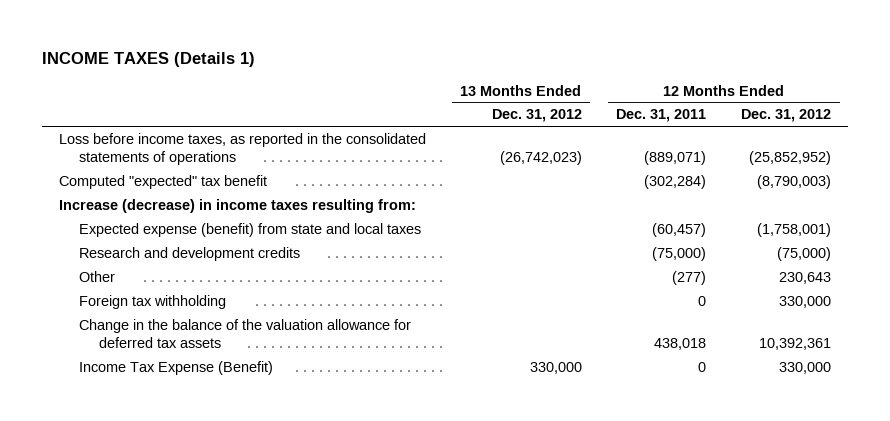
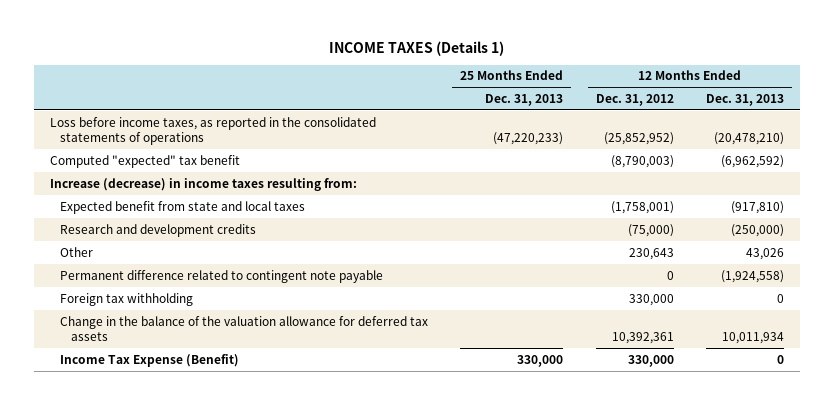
- | 13 Months Ended Dec. 31, 2012 | 12 Months Ended Dec. 31, 2011 | 12 Months Ended Dec. 31, 2012
+ | 25 Months Ended Dec. 31, 2013 | 12 Months Ended Dec. 31, 2012 | 12 Months Ended Dec. 31, 2013
- Expected expense (benefit) from state and local taxes | | (60,457) | (1,758,001)
+ Expected benefit from state and local taxes | | (1,758,001) | (917,810)
+ Permanent difference related to contingent note payable | | 0 | (1,924,558)

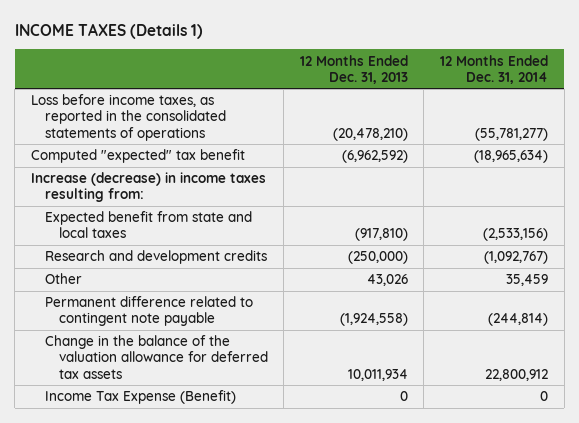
- | 25 Months Ended Dec. 31, 2013 | 12 Months Ended Dec. 31, 2012 | 12 Months Ended Dec. 31, 2013
+ | 12 Months Ended Dec. 31, 2013 | 12 Months Ended Dec. 31, 2014
- Foreign tax withholding | | 330,000 | 0

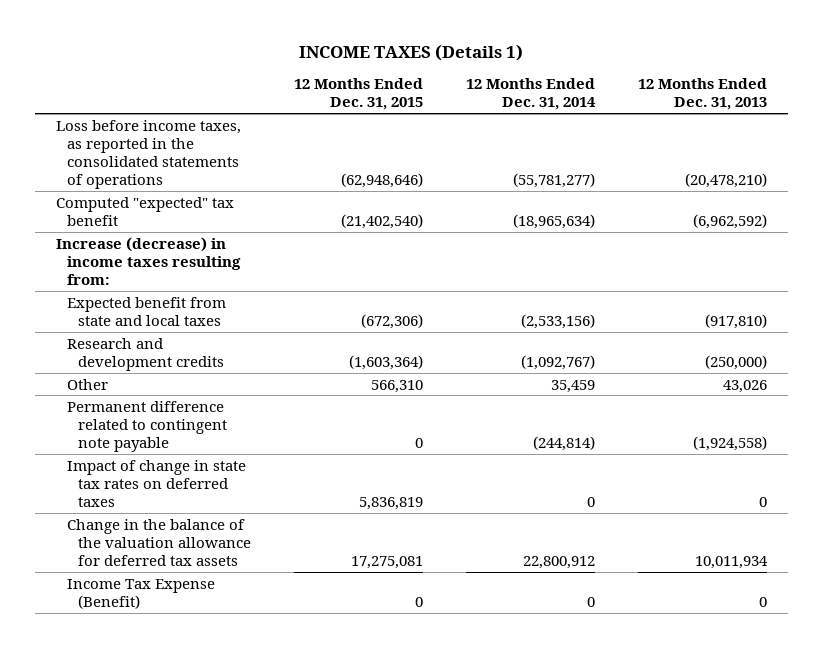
- | 12 Months Ended Dec. 31, 2013 | 12 Months Ended Dec. 31, 2014
+ | 12 Months Ended Dec. 31, 2015 | 12 Months Ended Dec. 31, 2014 | 12 Months Ended Dec. 31, 2013
+ Impact of change in state tax rates on deferred taxes | 5,836,819 | 0 | 0

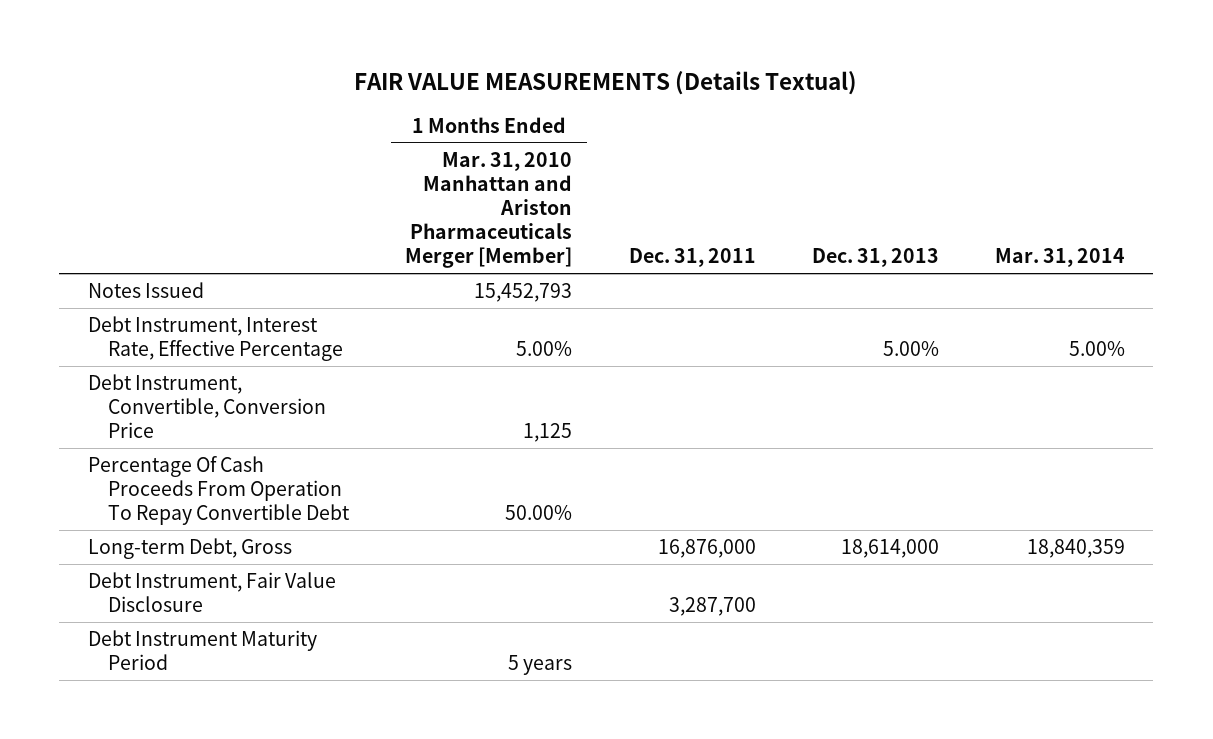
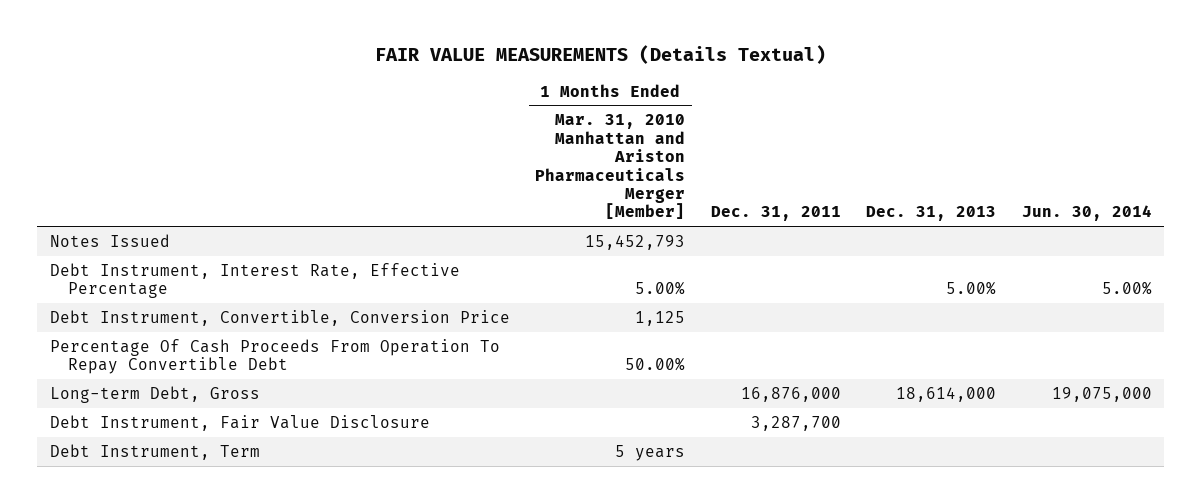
- | 1 Months Ended Mar. 31, 2010 Manhattan and Ariston Pharmaceuticals Merger [Member] | Dec. 31, 2011 | Dec. 31, 2013 | Mar. 31, 2014
+ | 1 Months Ended Mar. 31, 2010 Manhattan and Ariston Pharmaceuticals Merger [Member] | Dec. 31, 2011 | Dec. 31, 2013 | Jun. 30, 2014
- Debt Instrument Maturity Period | 5 years | | |
+ Debt Instrument, Term | 5 years | | |

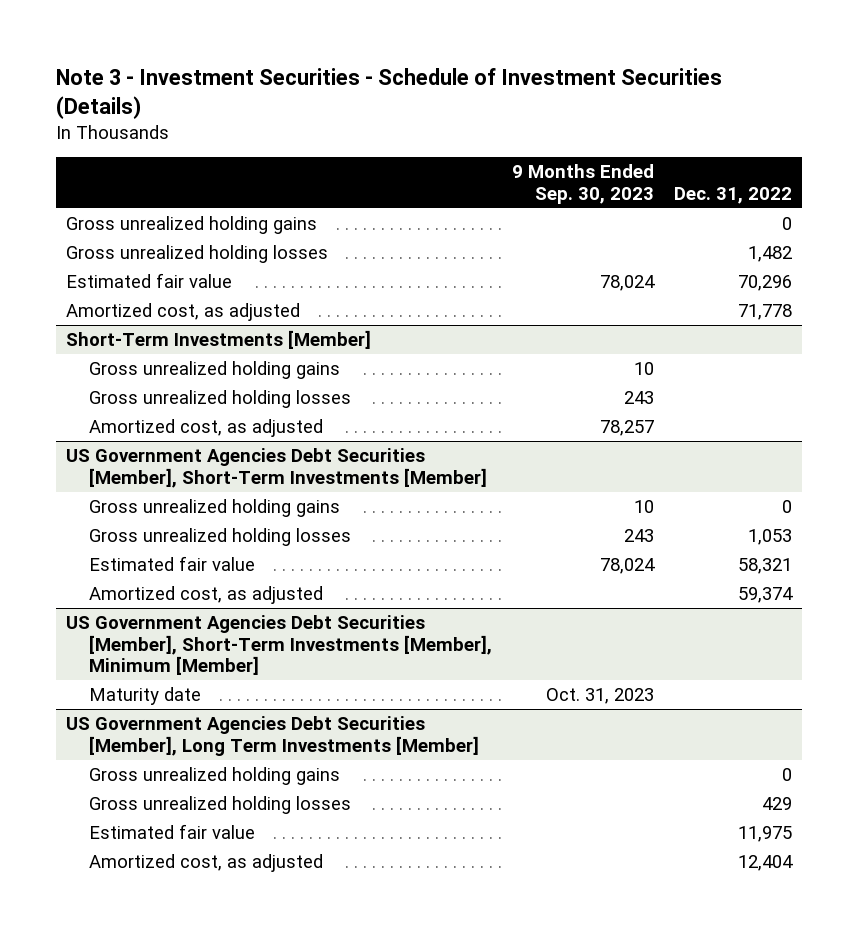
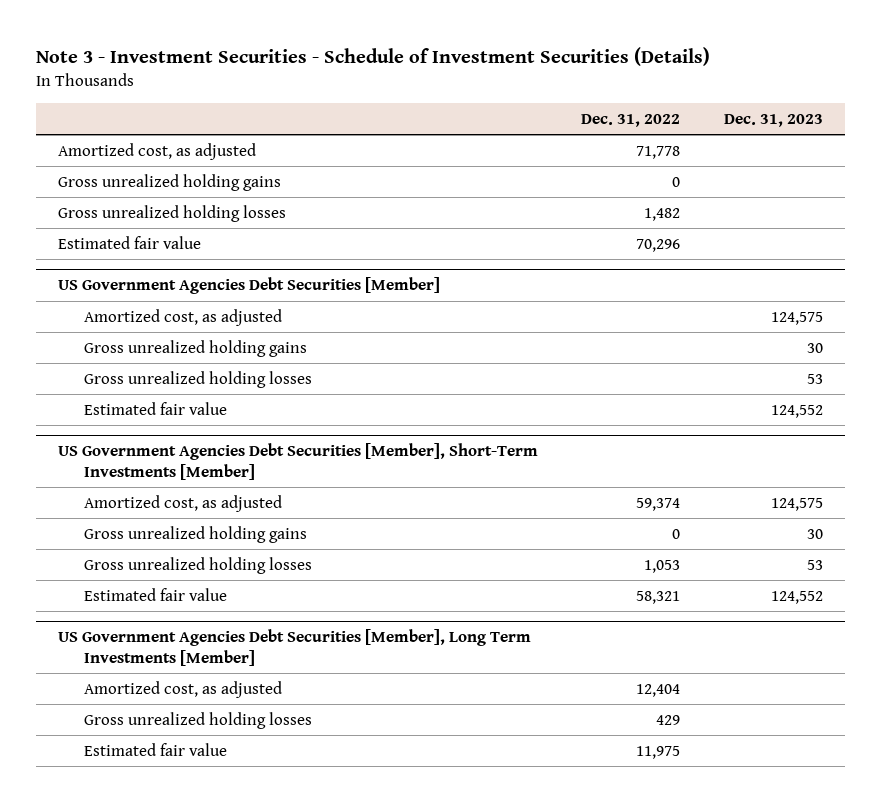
- | 9 Months Ended Sep. 30, 2023 | Dec. 31, 2022
+ | Dec. 31, 2022 | Dec. 31, 2023
moved up: Amortized cost, as adjusted | 71,778 |
- Short-Term Investments [Member]
+ US Government Agencies Debt Securities [Member]
+ Amortized cost, as adjusted | | 124,575
- Amortized cost, as adjusted | 78,257 |
+ Estimated fair value | | 124,552
@ US Government Agencies Debt Securities [Member], Short-Term Investments [Member]
moved up: Amortized cost, as adjusted | 59,374 | 124,575
- US Government Agencies Debt Securities [Member], Short-Term Investments [Member], Minimum [Member]
- Maturity date | Oct. 31, 2023 |
@ US Government Agencies Debt Securities [Member], Long Term Investments [Member]
- Gross unrealized holding gains | | 0
moved up: Amortized cost, as adjusted | 12,404 |

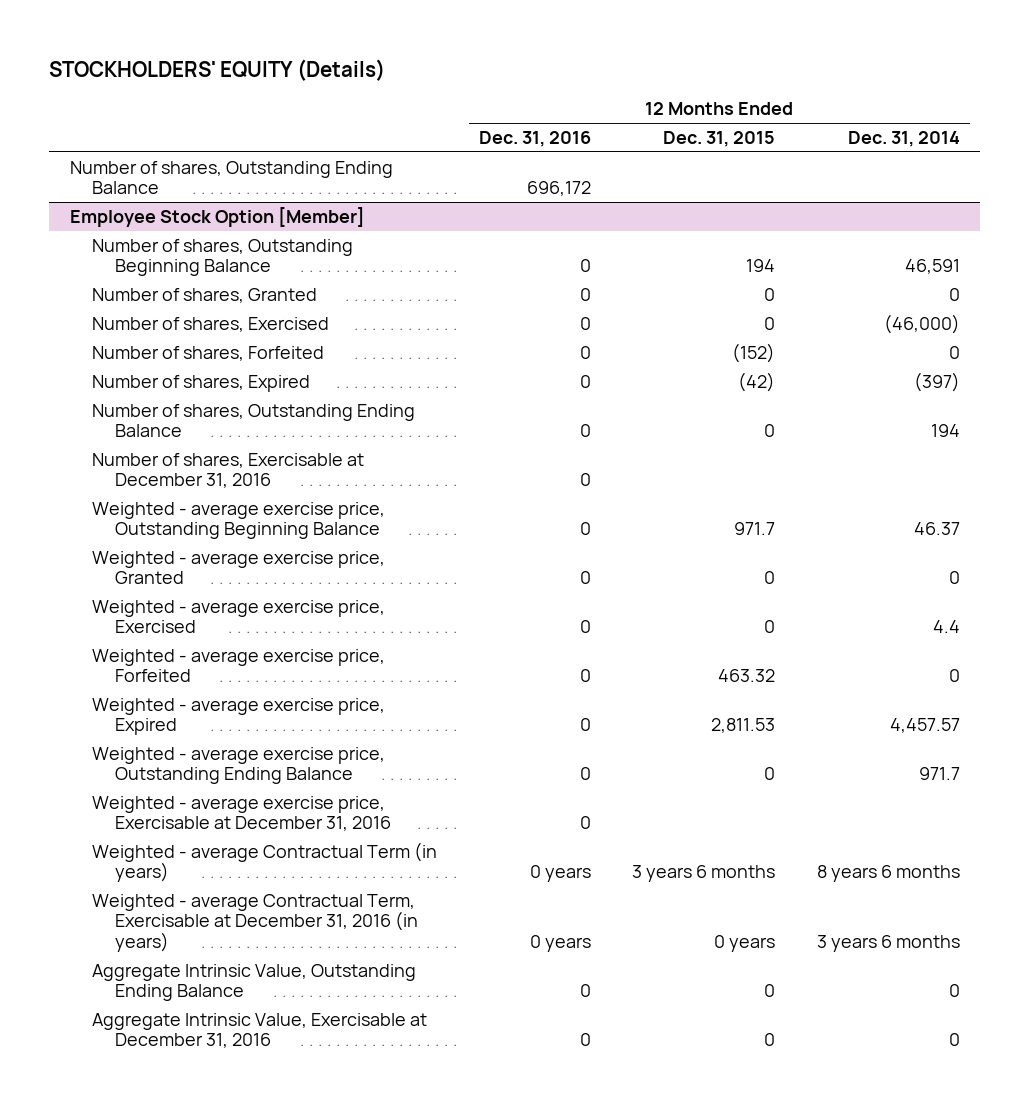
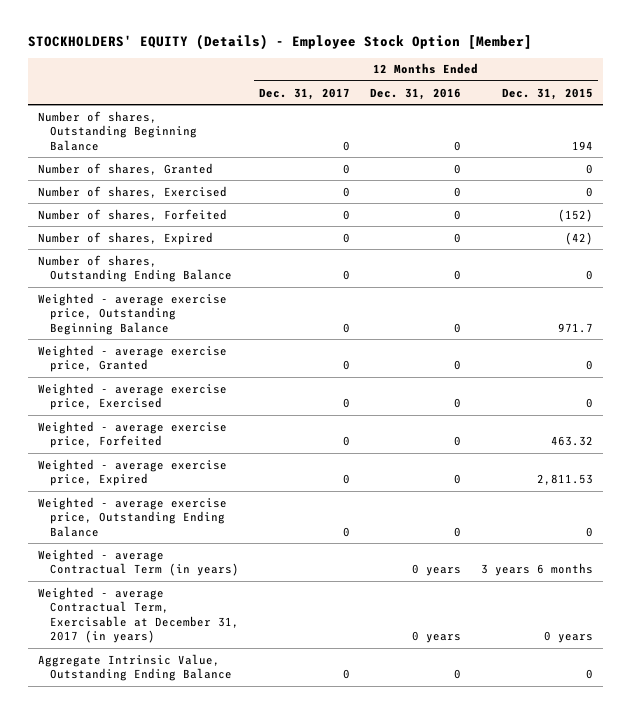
- STOCKHOLDERS' EQUITY (Details)
+ STOCKHOLDERS' EQUITY (Details) - Employee Stock Option [Member]
- | 12 Months Ended Dec. 31, 2016 | 12 Months Ended Dec. 31, 2015 | 12 Months Ended Dec. 31, 2014
+ | 12 Months Ended Dec. 31, 2017 | 12 Months Ended Dec. 31, 2016 | 12 Months Ended Dec. 31, 2015
- Number of shares, Outstanding Ending Balance | 696,172 | |
- Employee Stock Option [Member]
- Number of shares, Exercisable at December 31, 2016 | 0 | |
- Weighted - average exercise price, Exercisable at December 31, 2016 | 0 | |
- Weighted - average Contractual Term, Exercisable at December 31, 2016 (in years) | 0 years | 0 years | 3 years 6 months
+ Weighted - average Contractual Term, Exercisable at December 31, 2017 (in years) | | 0 years | 0 years
- Aggregate Intrinsic Value, Exercisable at December 31, 2016 | 0 | 0 | 0

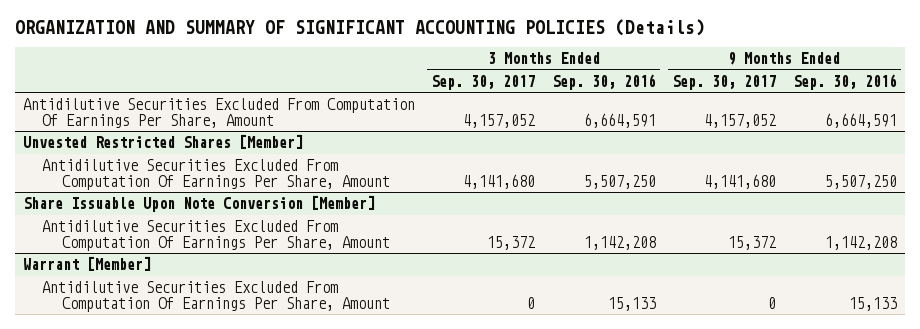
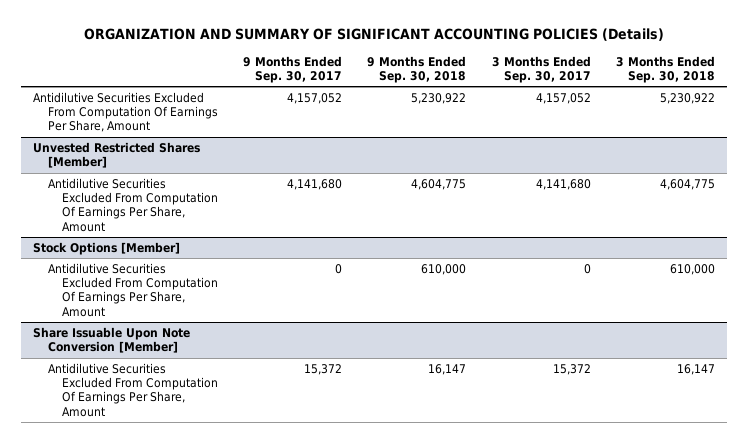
- | 3 Months Ended Sep. 30, 2017 | 3 Months Ended Sep. 30, 2016 | 9 Months Ended Sep. 30, 2017 | 9 Months Ended Sep. 30, 2016
+ | 9 Months Ended Sep. 30, 2017 | 9 Months Ended Sep. 30, 2018 | 3 Months Ended Sep. 30, 2017 | 3 Months Ended Sep. 30, 2018
+ Stock Options [Member]
+ Antidilutive Securities Excluded From Computation Of Earnings Per Share, Amount | 0 | 610,000 | 0 | 610,000
- Warrant [Member]
- Antidilutive Securities Excluded From Computation Of Earnings Per Share, Amount | 0 | 15,133 | 0 | 15,133

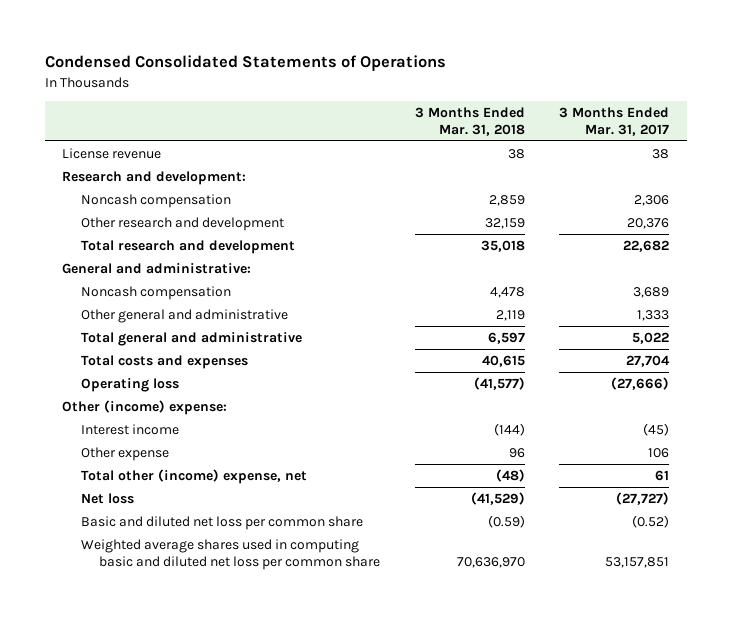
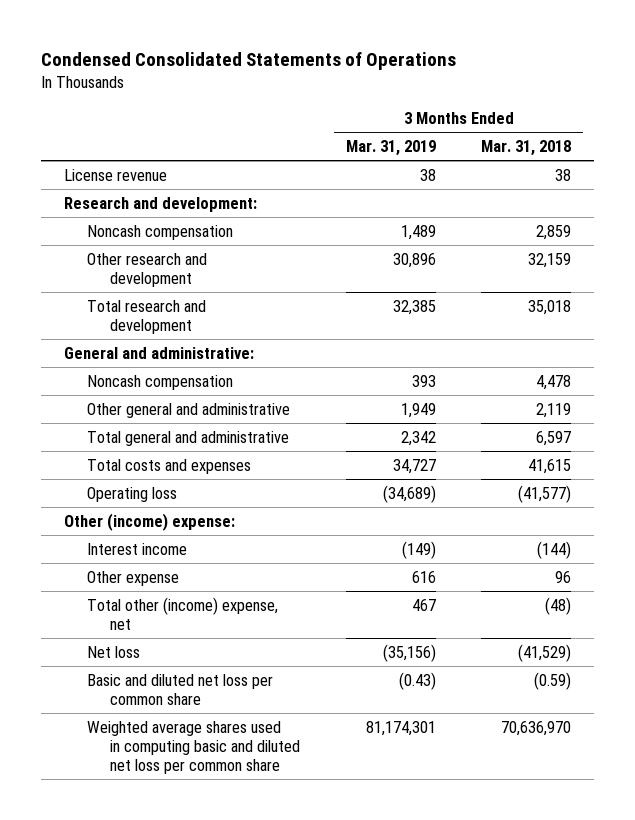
- | 3 Months Ended Mar. 31, 2018 | 3 Months Ended Mar. 31, 2017
+ | 3 Months Ended Mar. 31, 2019 | 3 Months Ended Mar. 31, 2018
- Total costs and expenses | 40,615 | 27,704
+ Total costs and expenses | 34,727 | 41,615

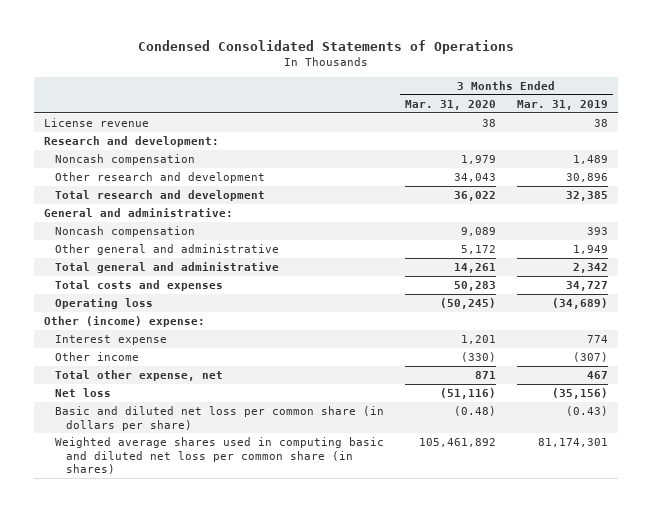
- | 3 Months Ended Mar. 31, 2019 | 3 Months Ended Mar. 31, 2018
+ | 3 Months Ended Mar. 31, 2020 | 3 Months Ended Mar. 31, 2019
- Interest income | (149) | (144)
- Other expense | 616 | 96
- Total other (income) expense, net | 467 | (48)
+ Interest expense | 1,201 | 774
+ Other income | (330) | (307)
+ Total other expense, net | 871 | 467
- Basic and diluted net loss per common share | (0.43) | (0.59)
- Weighted average shares used in computing basic and diluted net loss per common share | 81,174,301 | 70,636,970
+ Basic and diluted net loss per common share (in dollars per share) | (0.48) | (0.43)
+ Weighted average shares used in computing basic and diluted net loss per common share (in shares) | 105,461,892 | 81,174,301

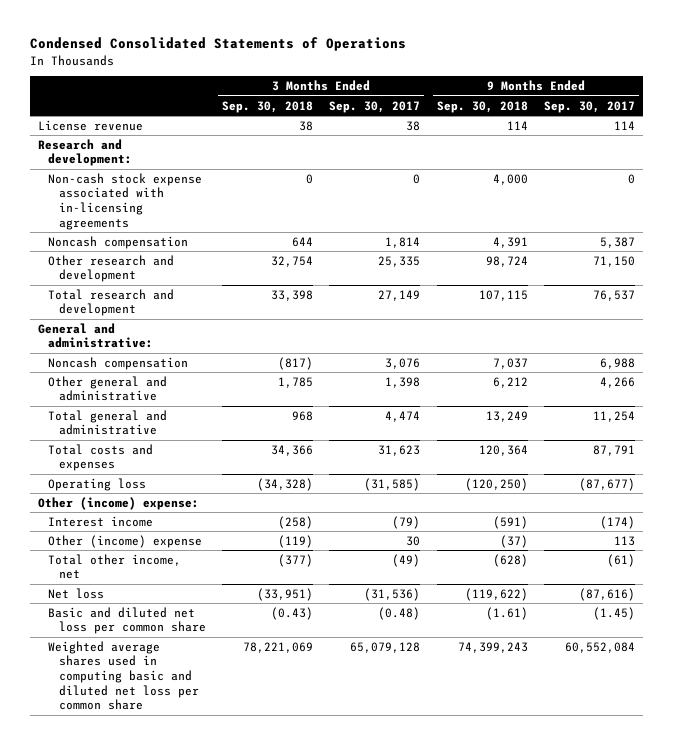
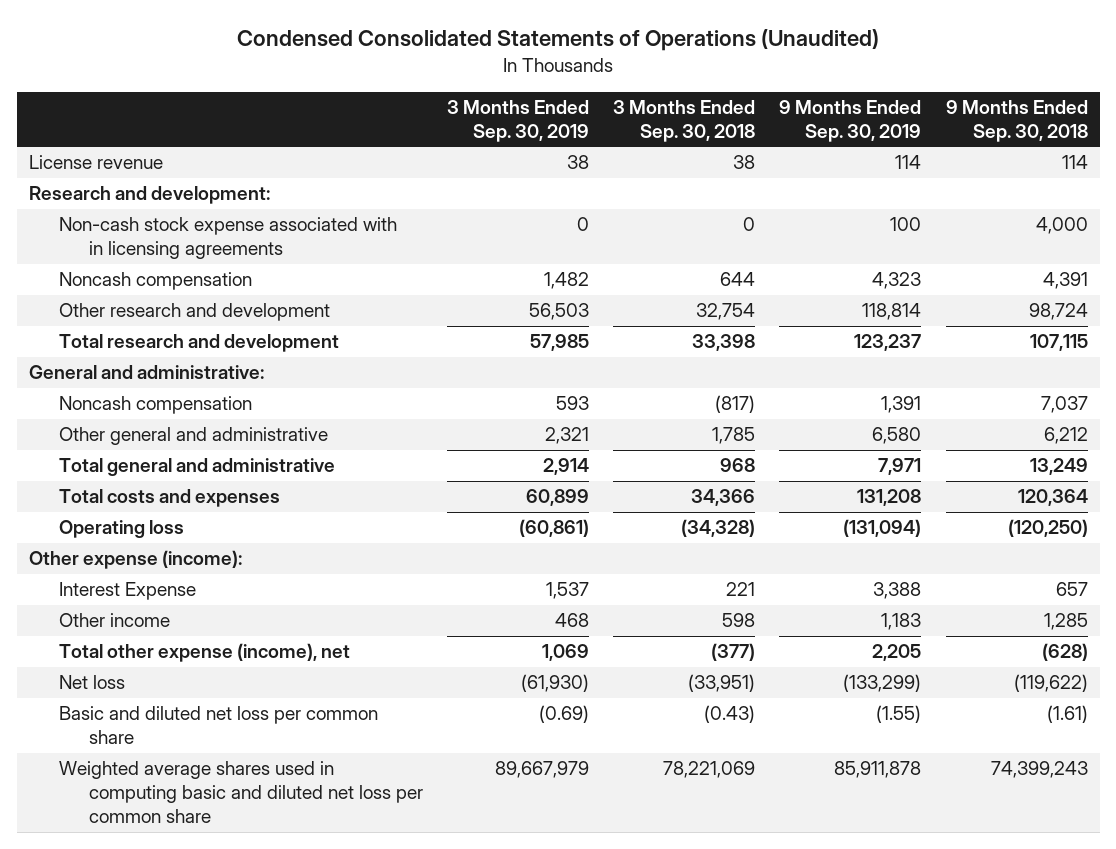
- Condensed Consolidated Statements of Operations
+ Condensed Consolidated Statements of Operations (Unaudited)
- | 3 Months Ended Sep. 30, 2018 | 3 Months Ended Sep. 30, 2017 | 9 Months Ended Sep. 30, 2018 | 9 Months Ended Sep. 30, 2017
+ | 3 Months Ended Sep. 30, 2019 | 3 Months Ended Sep. 30, 2018 | 9 Months Ended Sep. 30, 2019 | 9 Months Ended Sep. 30, 2018
- Non-cash stock expense associated with in-licensing agreements | 0 | 0 | 4,000 | 0
+ Non-cash stock expense associated with in licensing agreements | 0 | 0 | 100 | 4,000
- Other (income) expense:
- Interest income | (258) | (79) | (591) | (174)
- Other (income) expense | (119) | 30 | (37) | 113
- Total other income, net | (377) | (49) | (628) | (61)
+ Other expense (income):
+ Interest Expense | 1,537 | 221 | 3,388 | 657
+ Other income | 468 | 598 | 1,183 | 1,285
+ Total other expense (income), net | 1,069 | (377) | 2,205 | (628)

